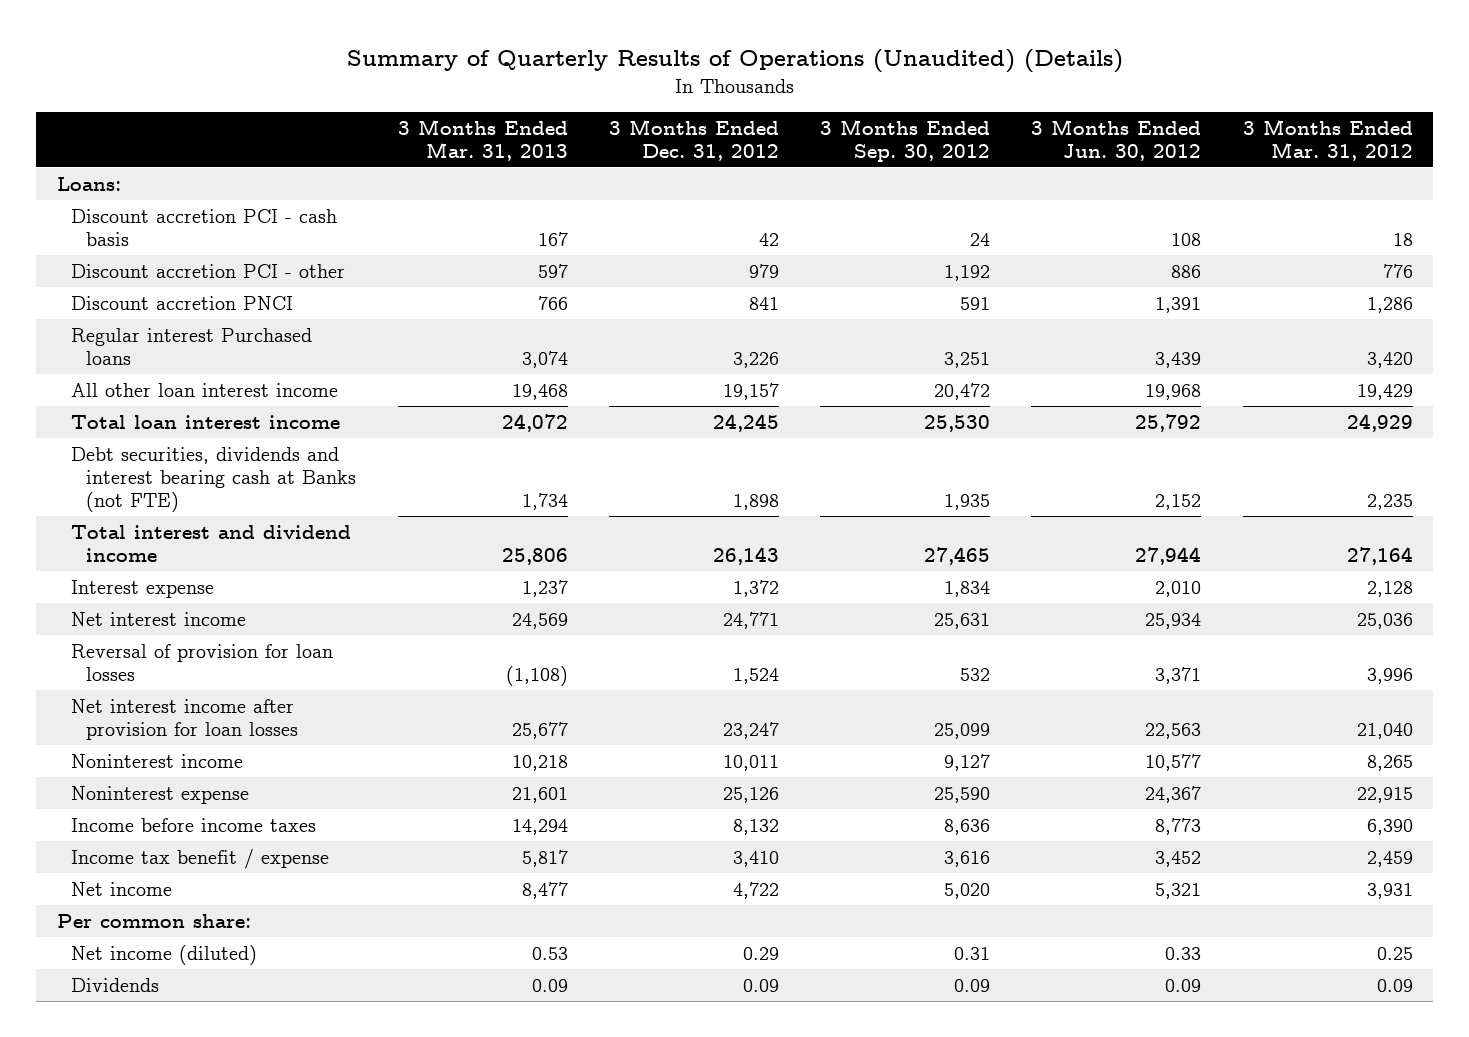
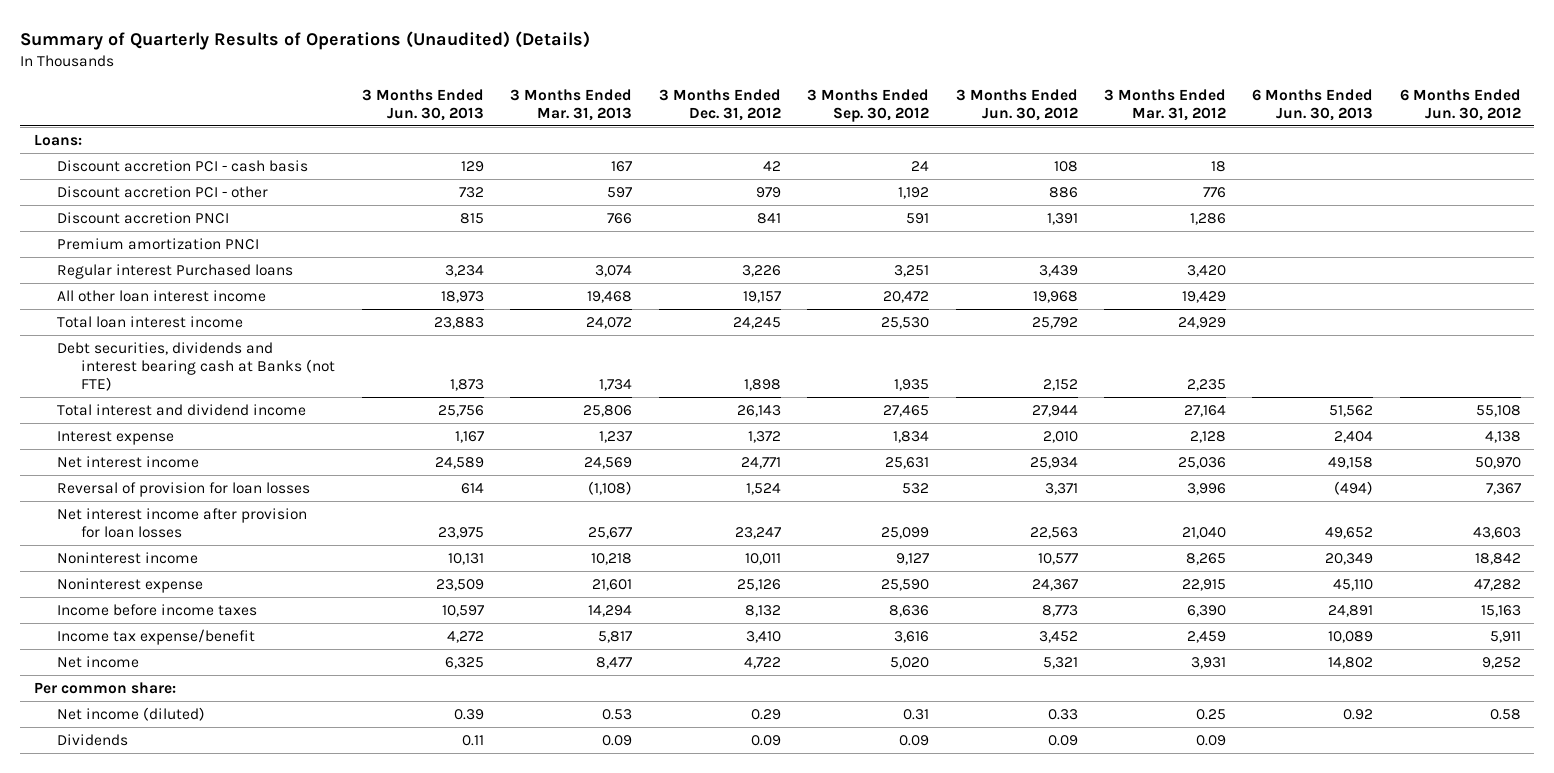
- | 3 Months Ended Mar. 31, 2013 | 3 Months Ended Dec. 31, 2012 | 3 Months Ended Sep. 30, 2012 | 3 Months Ended Jun. 30, 2012 | 3 Months Ended Mar. 31, 2012
+ | 3 Months Ended Jun. 30, 2013 | 3 Months Ended Mar. 31, 2013 | 3 Months Ended Dec. 31, 2012 | 3 Months Ended Sep. 30, 2012 | 3 Months Ended Jun. 30, 2012 | 3 Months Ended Mar. 31, 2012 | 6 Months Ended Jun. 30, 2013 | 6 Months Ended Jun. 30, 2012
+ Premium amortization PNCI
- Income tax benefit / expense | 5,817 | 3,410 | 3,616 | 3,452 | 2,459
+ Income tax expense/benefit | 4,272 | 5,817 | 3,410 | 3,616 | 3,452 | 2,459 | 10,089 | 5,911

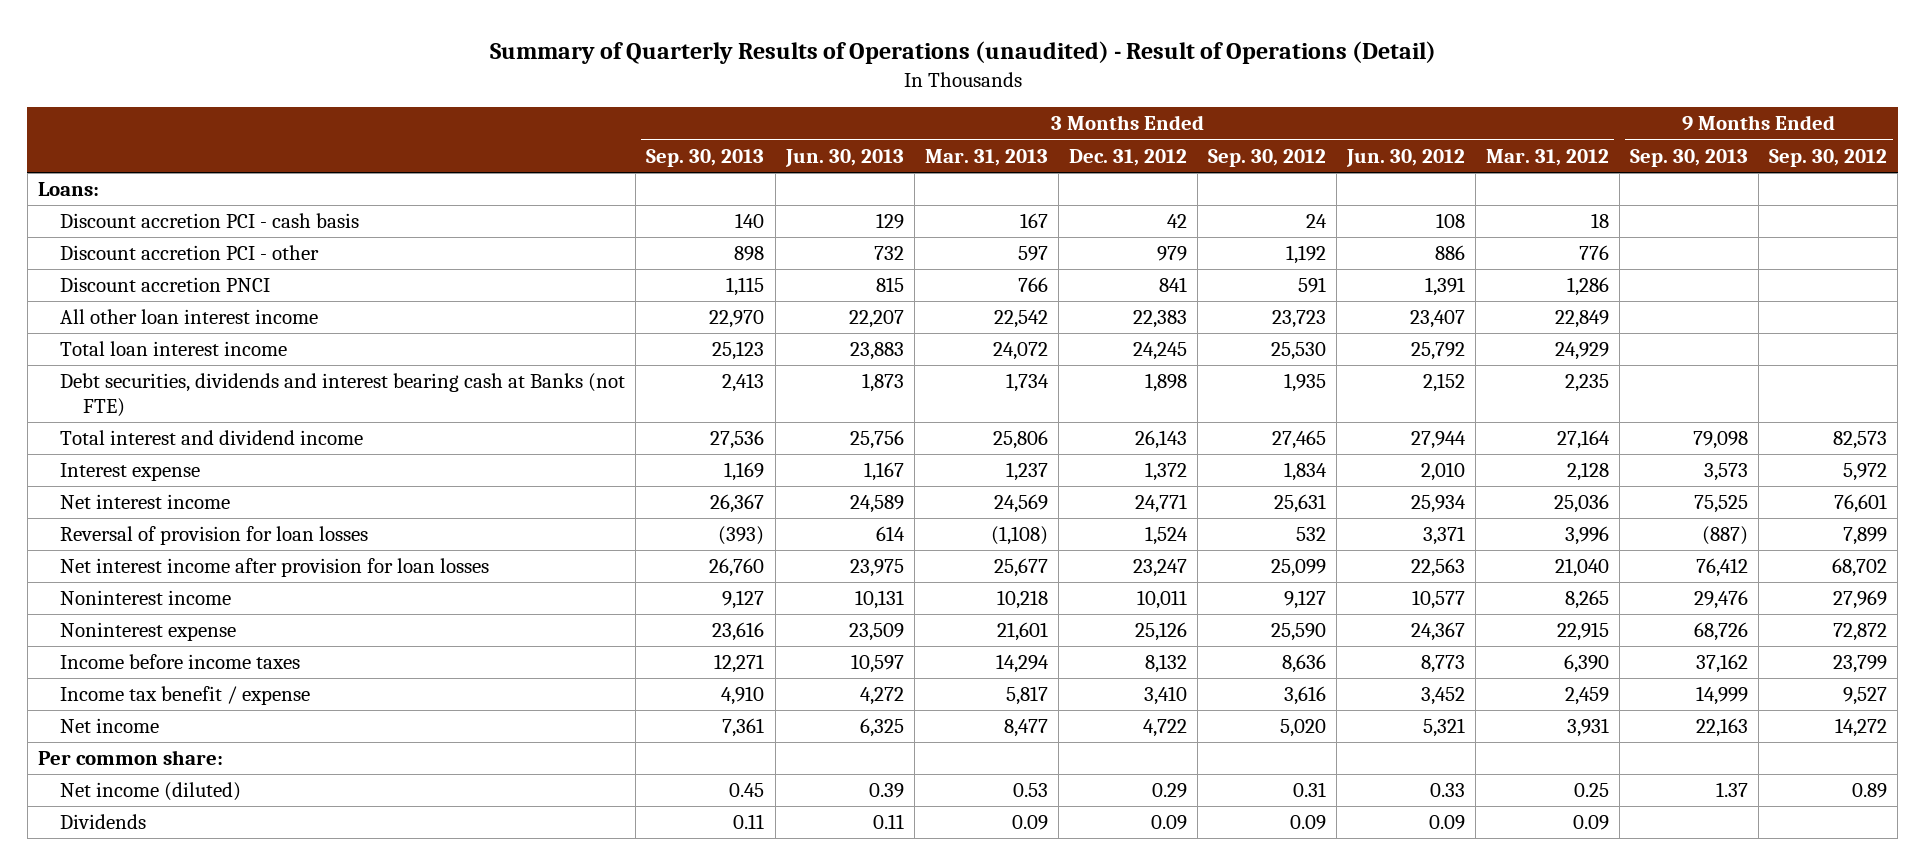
- Summary of Quarterly Results of Operations (Unaudited) (Details)
+ Summary of Quarterly Results of Operations (unaudited) - Result of Operations (Detail)
- | 3 Months Ended Jun. 30, 2013 | 3 Months Ended Mar. 31, 2013 | 3 Months Ended Dec. 31, 2012 | 3 Months Ended Sep. 30, 2012 | 3 Months Ended Jun. 30, 2012 | 3 Months Ended Mar. 31, 2012 | 6 Months Ended Jun. 30, 2013 | 6 Months Ended Jun. 30, 2012
+ | 3 Months Ended Sep. 30, 2013 | 3 Months Ended Jun. 30, 2013 | 3 Months Ended Mar. 31, 2013 | 3 Months Ended Dec. 31, 2012 | 3 Months Ended Sep. 30, 2012 | 3 Months Ended Jun. 30, 2012 | 3 Months Ended Mar. 31, 2012 | 9 Months Ended Sep. 30, 2013 | 9 Months Ended Sep. 30, 2012
- Premium amortization PNCI
- Regular interest Purchased loans | 3,234 | 3,074 | 3,226 | 3,251 | 3,439 | 3,420 | |
- All other loan interest income | 18,973 | 19,468 | 19,157 | 20,472 | 19,968 | 19,429 | |
+ All other loan interest income | 22,970 | 22,207 | 22,542 | 22,383 | 23,723 | 23,407 | 22,849 | |
- Income tax expense/benefit | 4,272 | 5,817 | 3,410 | 3,616 | 3,452 | 2,459 | 10,089 | 5,911
+ Income tax benefit / expense | 4,910 | 4,272 | 5,817 | 3,410 | 3,616 | 3,452 | 2,459 | 14,999 | 9,527

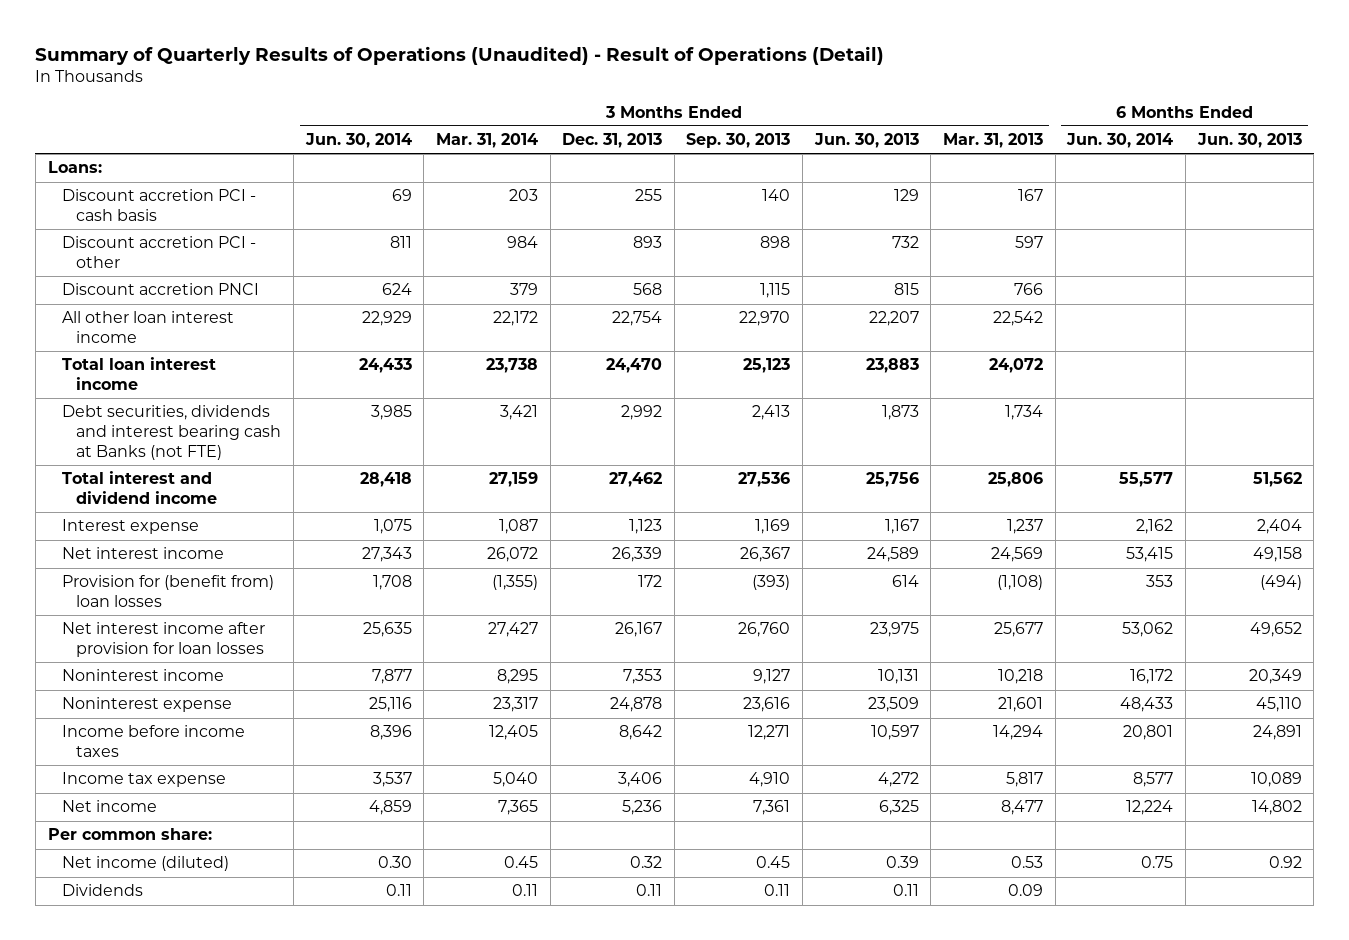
- Summary of Quarterly Results of Operations (unaudited) - Result of Operations (Detail)
+ Summary of Quarterly Results of Operations (Unaudited) - Result of Operations (Detail)
- | 3 Months Ended Sep. 30, 2013 | 3 Months Ended Jun. 30, 2013 | 3 Months Ended Mar. 31, 2013 | 3 Months Ended Dec. 31, 2012 | 3 Months Ended Sep. 30, 2012 | 3 Months Ended Jun. 30, 2012 | 3 Months Ended Mar. 31, 2012 | 9 Months Ended Sep. 30, 2013 | 9 Months Ended Sep. 30, 2012
+ | 3 Months Ended Jun. 30, 2014 | 3 Months Ended Mar. 31, 2014 | 3 Months Ended Dec. 31, 2013 | 3 Months Ended Sep. 30, 2013 | 3 Months Ended Jun. 30, 2013 | 3 Months Ended Mar. 31, 2013 | 6 Months Ended Jun. 30, 2014 | 6 Months Ended Jun. 30, 2013
- Reversal of provision for loan losses | (393) | 614 | (1,108) | 1,524 | 532 | 3,371 | 3,996 | (887) | 7,899
+ Provision for (benefit from) loan losses | 1,708 | (1,355) | 172 | (393) | 614 | (1,108) | 353 | (494)
- Income tax benefit / expense | 4,910 | 4,272 | 5,817 | 3,410 | 3,616 | 3,452 | 2,459 | 14,999 | 9,527
+ Income tax expense | 3,537 | 5,040 | 3,406 | 4,910 | 4,272 | 5,817 | 8,577 | 10,089

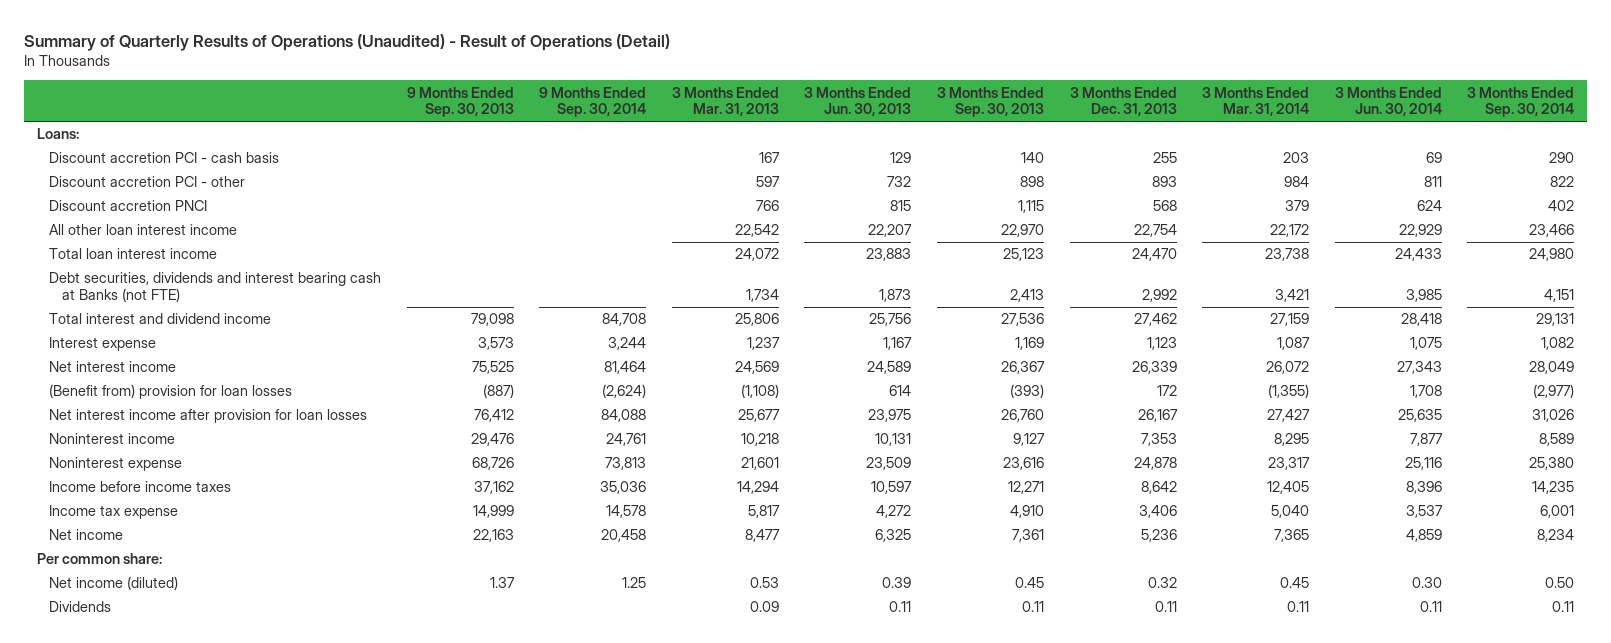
- | 3 Months Ended Jun. 30, 2014 | 3 Months Ended Mar. 31, 2014 | 3 Months Ended Dec. 31, 2013 | 3 Months Ended Sep. 30, 2013 | 3 Months Ended Jun. 30, 2013 | 3 Months Ended Mar. 31, 2013 | 6 Months Ended Jun. 30, 2014 | 6 Months Ended Jun. 30, 2013
+ | 9 Months Ended Sep. 30, 2013 | 9 Months Ended Sep. 30, 2014 | 3 Months Ended Mar. 31, 2013 | 3 Months Ended Jun. 30, 2013 | 3 Months Ended Sep. 30, 2013 | 3 Months Ended Dec. 31, 2013 | 3 Months Ended Mar. 31, 2014 | 3 Months Ended Jun. 30, 2014 | 3 Months Ended Sep. 30, 2014
- Provision for (benefit from) loan losses | 1,708 | (1,355) | 172 | (393) | 614 | (1,108) | 353 | (494)
+ (Benefit from) provision for loan losses | (887) | (2,624) | (1,108) | 614 | (393) | 172 | (1,355) | 1,708 | (2,977)

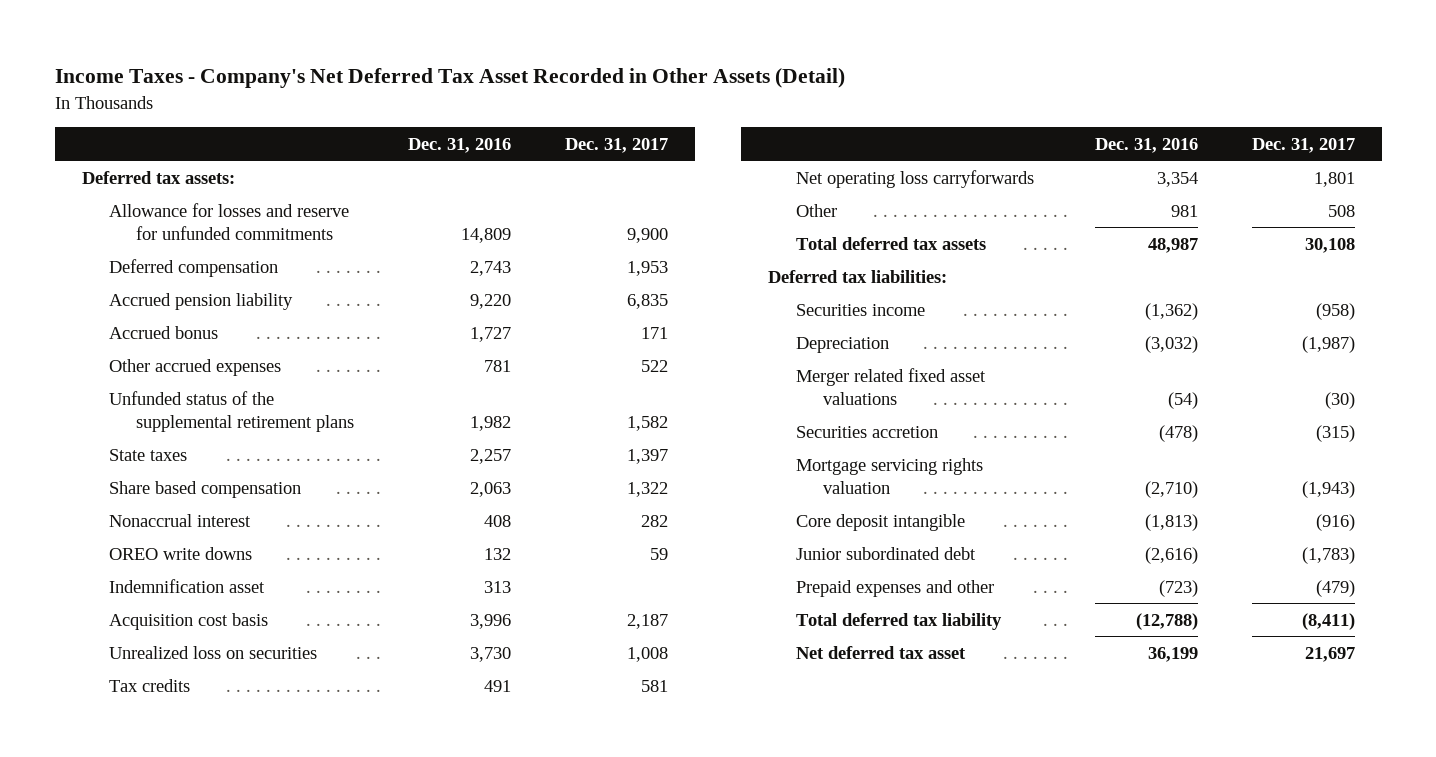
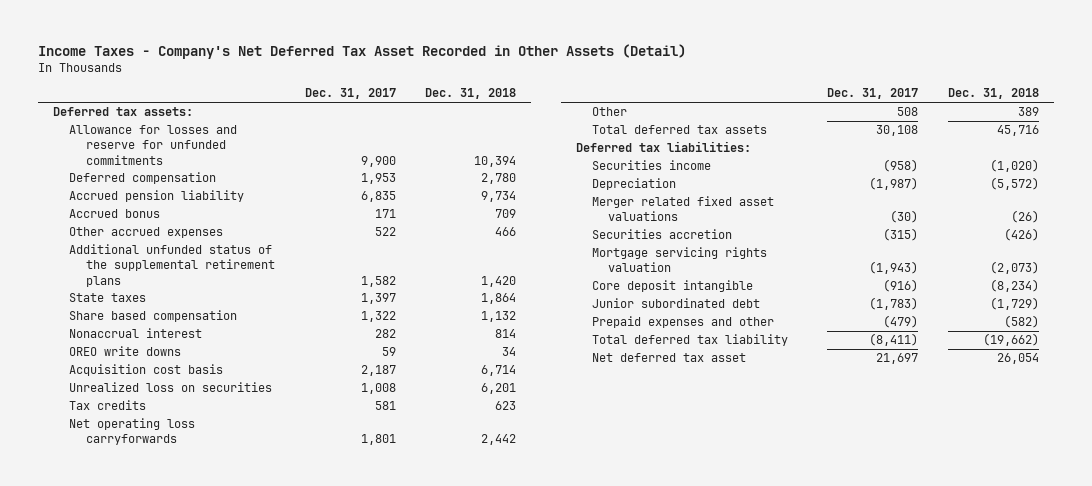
- | Dec. 31, 2016 | Dec. 31, 2017
+ | Dec. 31, 2017 | Dec. 31, 2018
- Unfunded status of the supplemental retirement plans | 1,982 | 1,582
+ Additional unfunded status of the supplemental retirement plans | 1,582 | 1,420
- Indemnification asset | 313 |

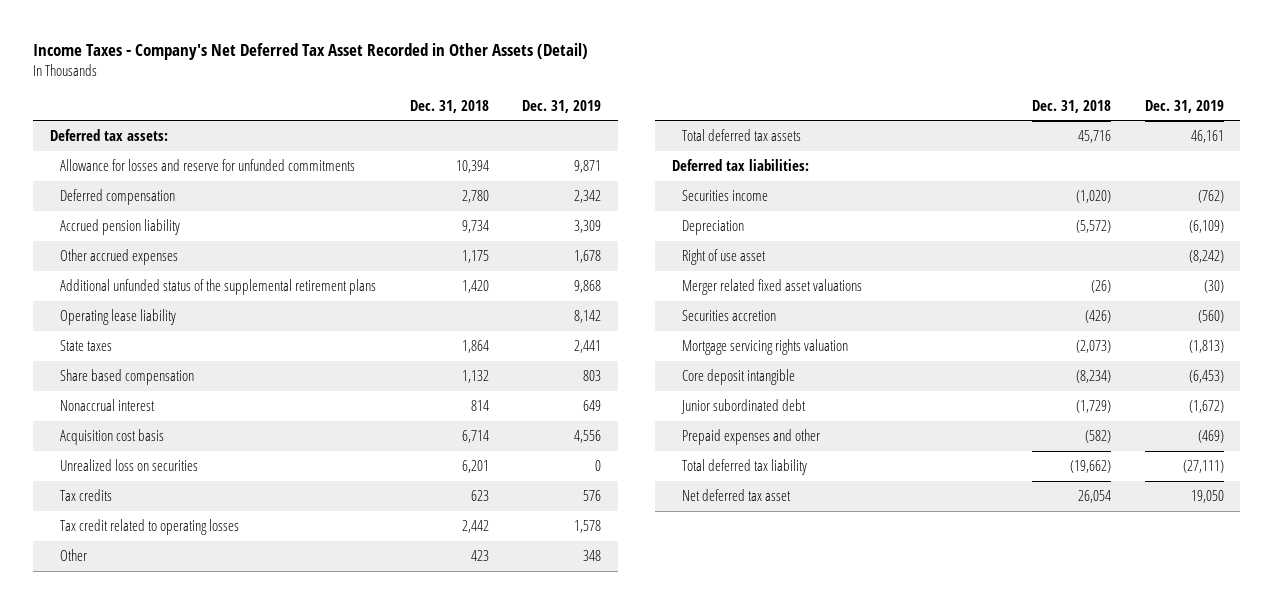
- | Dec. 31, 2017 | Dec. 31, 2018
+ | Dec. 31, 2018 | Dec. 31, 2019
- Accrued bonus | 171 | 709
- Other accrued expenses | 522 | 466
+ Other accrued expenses | 1,175 | 1,678
+ Operating lease liability | | 8,142
- OREO write downs | 59 | 34
- Net operating loss carryforwards | 1,801 | 2,442
- Other | 508 | 389
+ Tax credit related to operating losses | 2,442 | 1,578
+ Other | 423 | 348
+ Right of use asset | | (8,242)

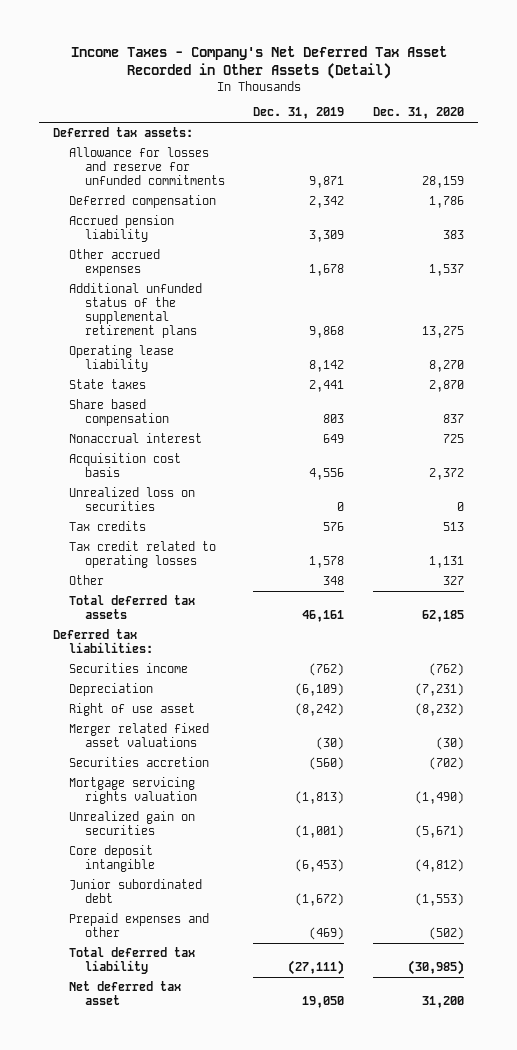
- | Dec. 31, 2018 | Dec. 31, 2019
+ | Dec. 31, 2019 | Dec. 31, 2020
+ Unrealized gain on securities | (1,001) | (5,671)

